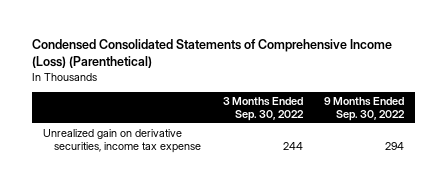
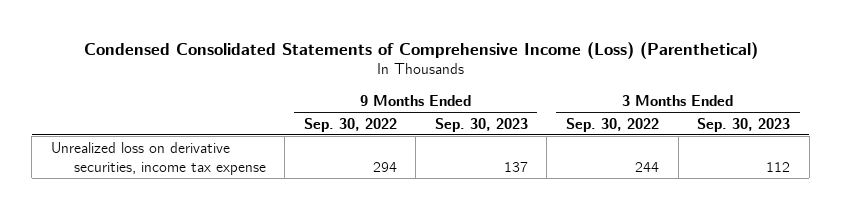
- | 3 Months Ended Sep. 30, 2022 | 9 Months Ended Sep. 30, 2022
+ | 9 Months Ended Sep. 30, 2022 | 9 Months Ended Sep. 30, 2023 | 3 Months Ended Sep. 30, 2022 | 3 Months Ended Sep. 30, 2023
- Unrealized gain on derivative securities, income tax expense | 244 | 294
+ Unrealized loss on derivative securities, income tax expense | 294 | 137 | 244 | 112

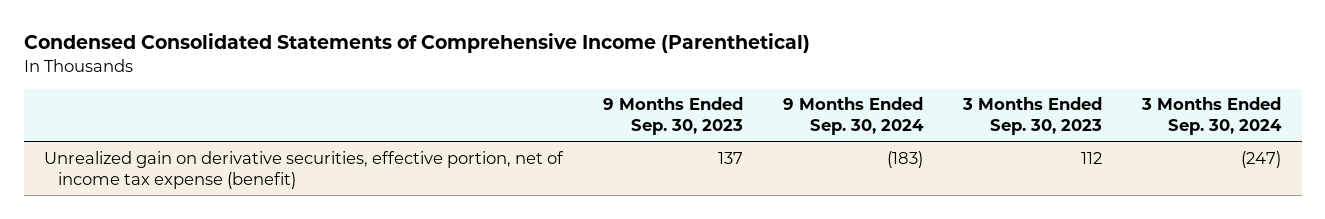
- Condensed Consolidated Statements of Comprehensive Income (Loss) (Parenthetical)
+ Condensed Consolidated Statements of Comprehensive Income (Parenthetical)
- | 9 Months Ended Sep. 30, 2022 | 9 Months Ended Sep. 30, 2023 | 3 Months Ended Sep. 30, 2022 | 3 Months Ended Sep. 30, 2023
+ | 9 Months Ended Sep. 30, 2023 | 9 Months Ended Sep. 30, 2024 | 3 Months Ended Sep. 30, 2023 | 3 Months Ended Sep. 30, 2024
- Unrealized loss on derivative securities, income tax expense | 294 | 137 | 244 | 112
+ Unrealized gain on derivative securities, effective portion, net of income tax expense (benefit) | 137 | (183) | 112 | (247)

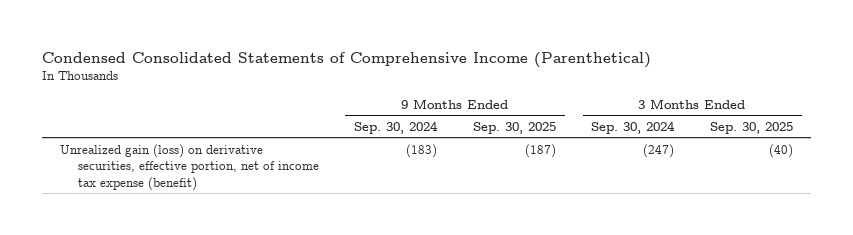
- | 9 Months Ended Sep. 30, 2023 | 9 Months Ended Sep. 30, 2024 | 3 Months Ended Sep. 30, 2023 | 3 Months Ended Sep. 30, 2024
+ | 9 Months Ended Sep. 30, 2024 | 9 Months Ended Sep. 30, 2025 | 3 Months Ended Sep. 30, 2024 | 3 Months Ended Sep. 30, 2025
- Unrealized gain on derivative securities, effective portion, net of income tax expense (benefit) | 137 | (183) | 112 | (247)
+ Unrealized gain (loss) on derivative securities, effective portion, net of income tax expense (benefit) | (183) | (187) | (247) | (40)

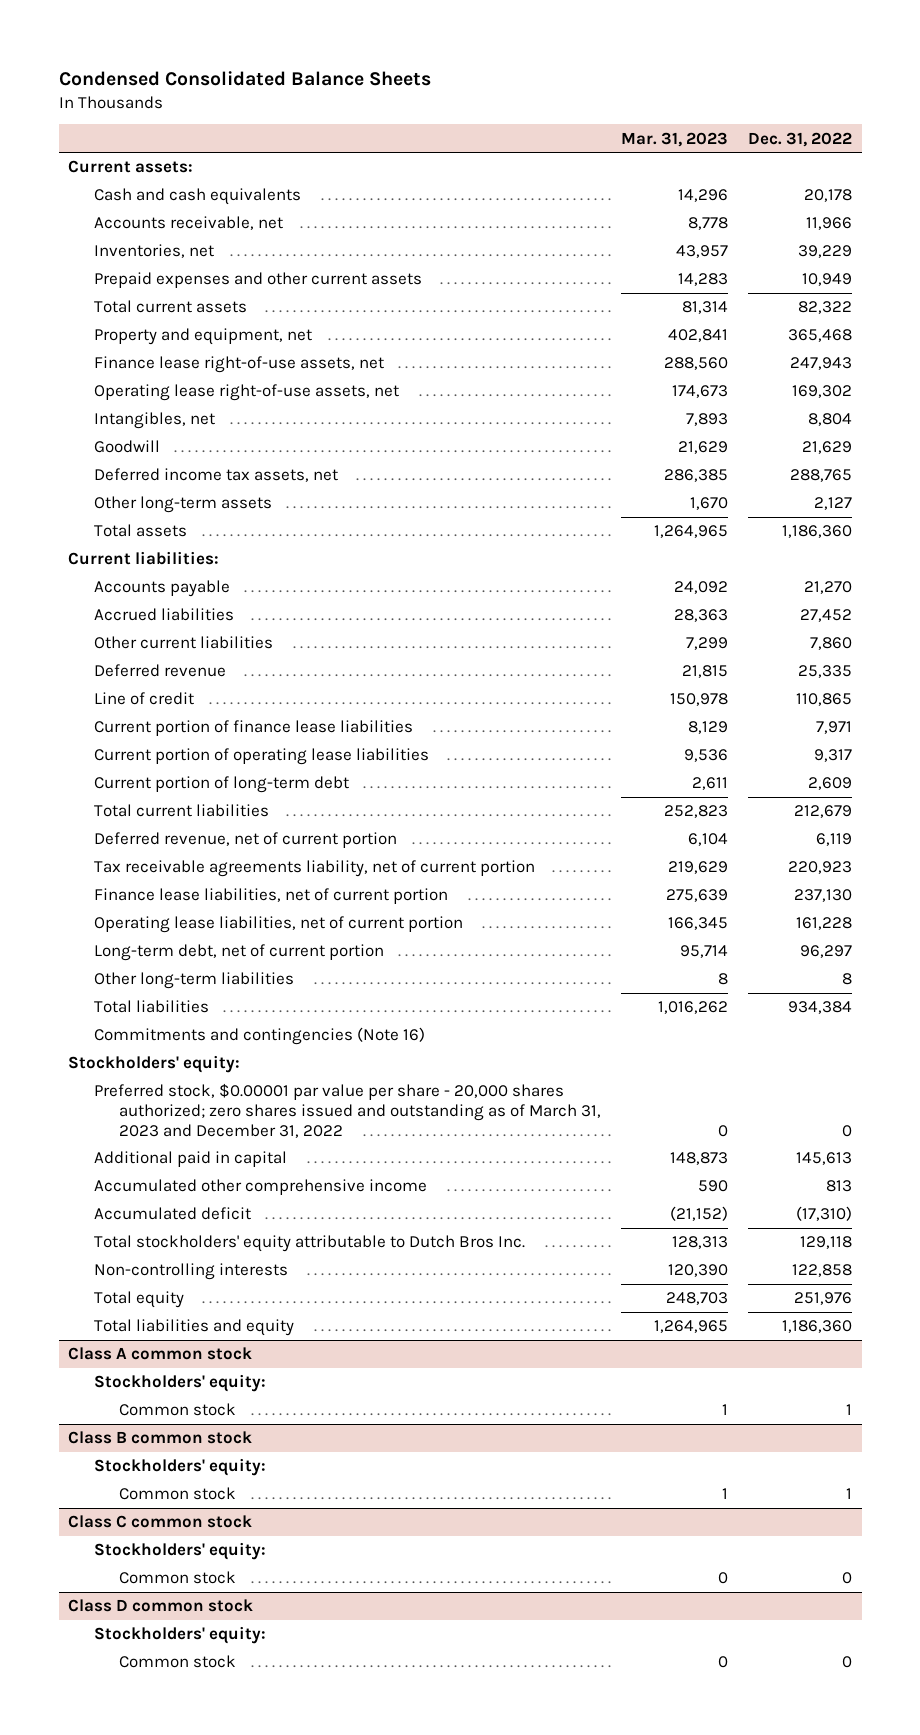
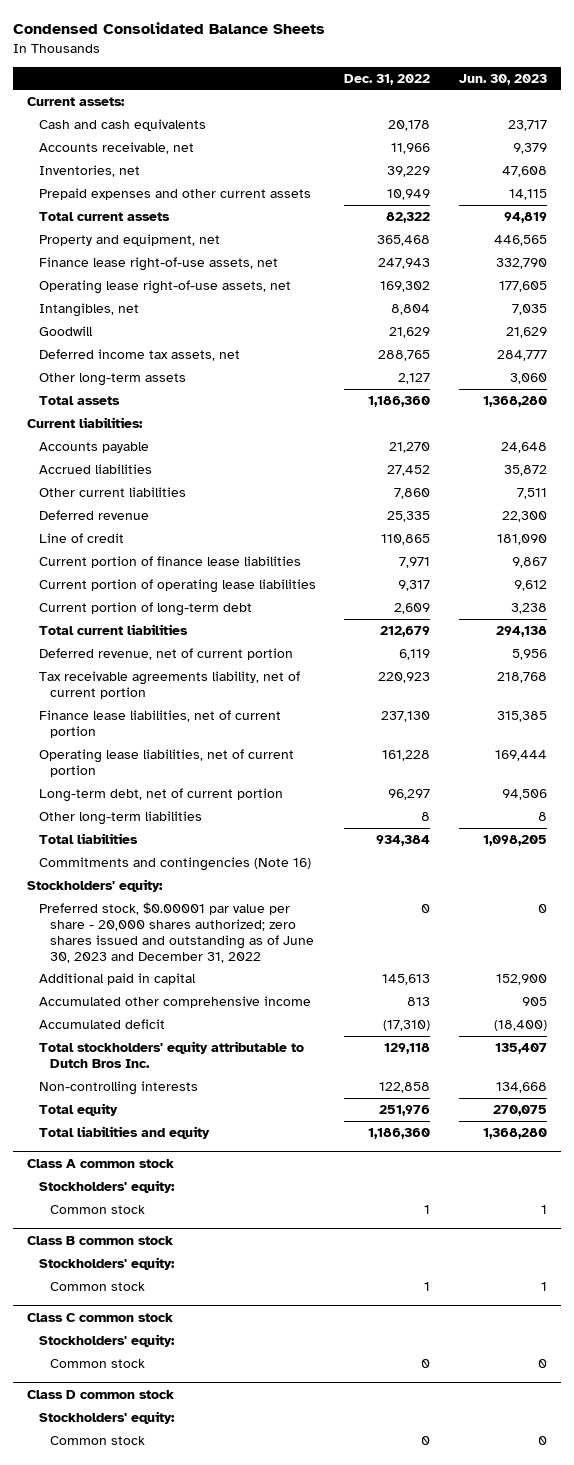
- | Mar. 31, 2023 | Dec. 31, 2022
+ | Dec. 31, 2022 | Jun. 30, 2023
- Preferred stock, $0.00001 par value per share - 20,000 shares authorized; zero shares issued and outstanding as of March 31, 2023 and December 31, 2022 | 0 | 0
+ Preferred stock, $0.00001 par value per share - 20,000 shares authorized; zero shares issued and outstanding as of June 30, 2023 and December 31, 2022 | 0 | 0

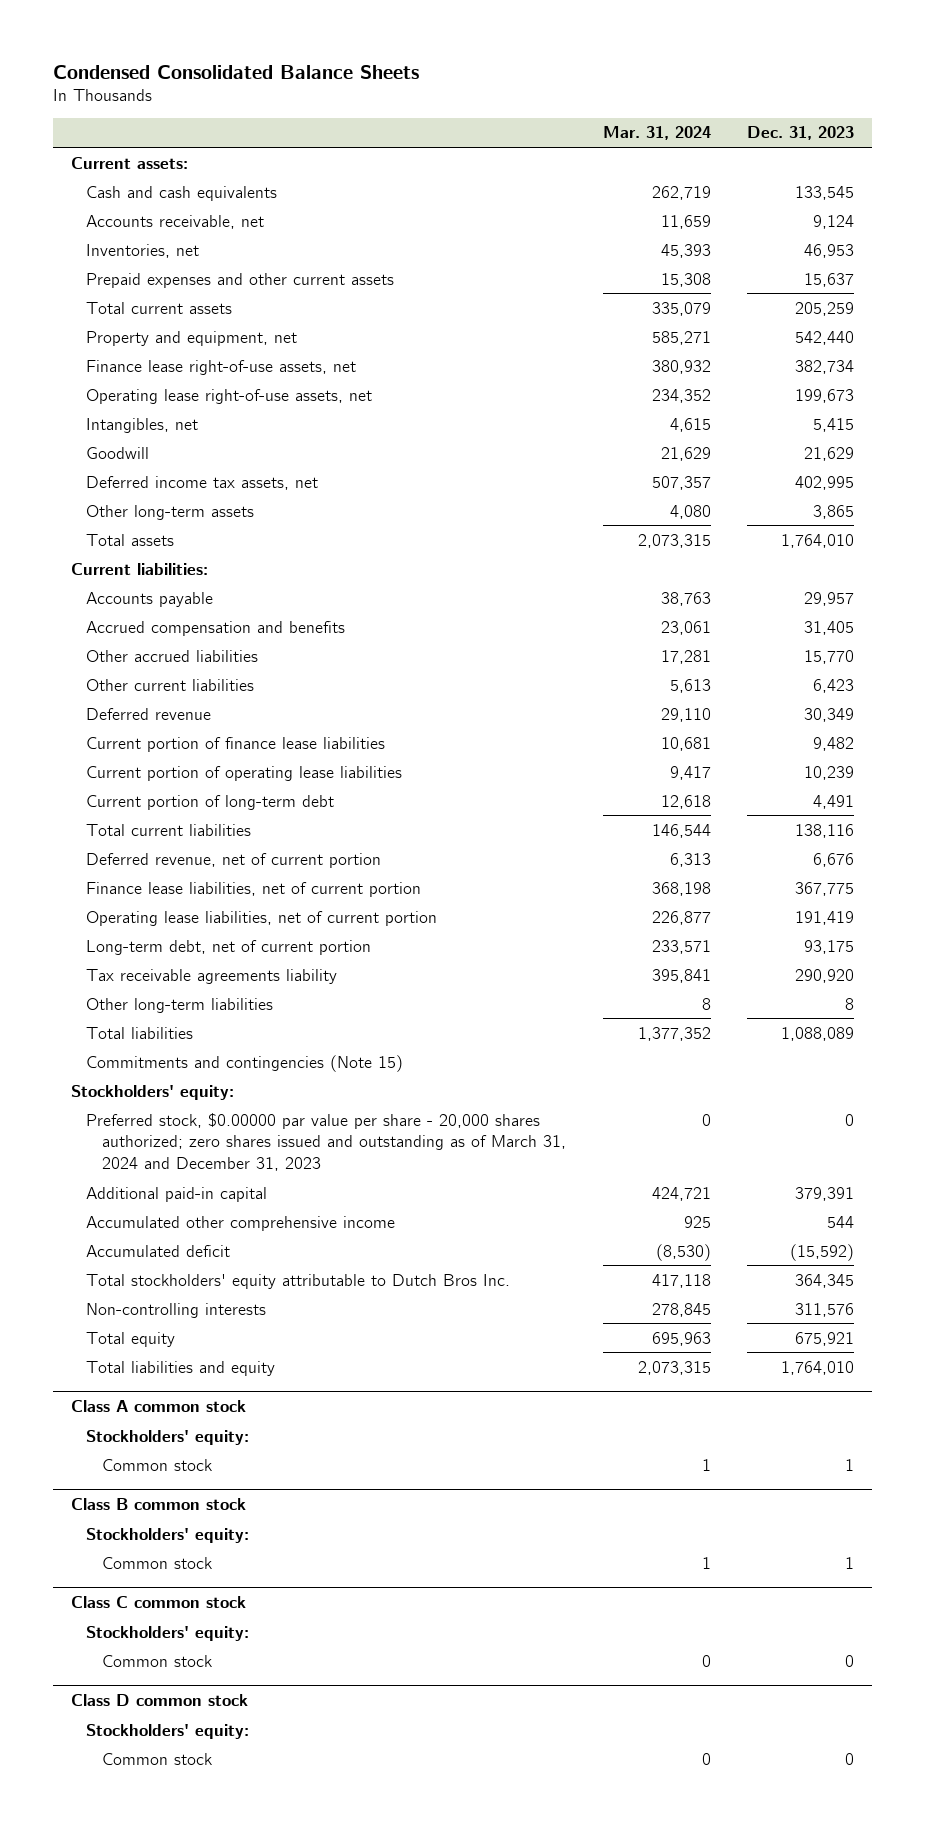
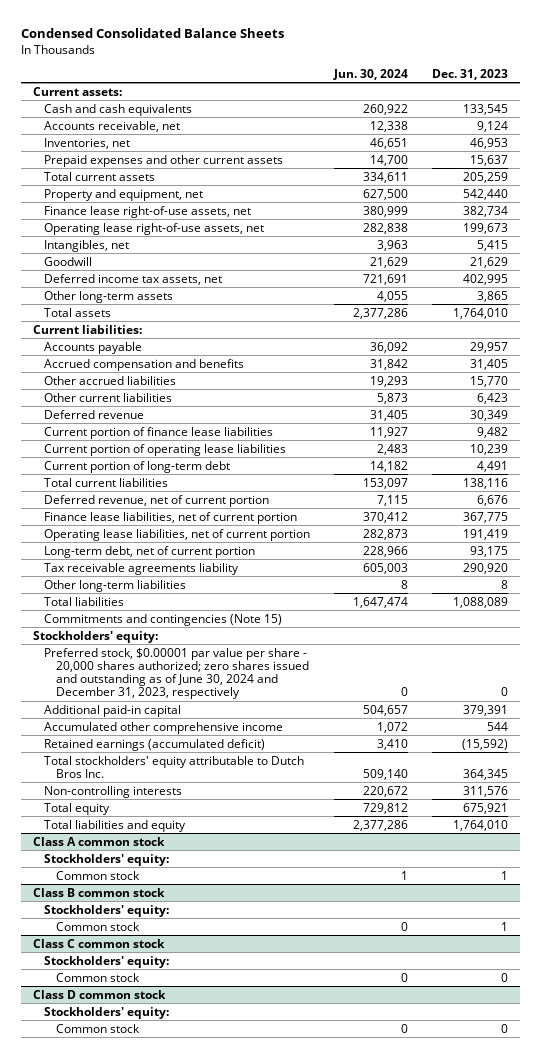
- | Mar. 31, 2024 | Dec. 31, 2023
+ | Jun. 30, 2024 | Dec. 31, 2023
- Preferred stock, $0.00000 par value per share - 20,000 shares authorized; zero shares issued and outstanding as of March 31, 2024 and December 31, 2023 | 0 | 0
+ Preferred stock, $0.00001 par value per share - 20,000 shares authorized; zero shares issued and outstanding as of June 30, 2024 and December 31, 2023, respectively | 0 | 0
- Accumulated deficit | (8,530) | (15,592)
+ Retained earnings (accumulated deficit) | 3,410 | (15,592)

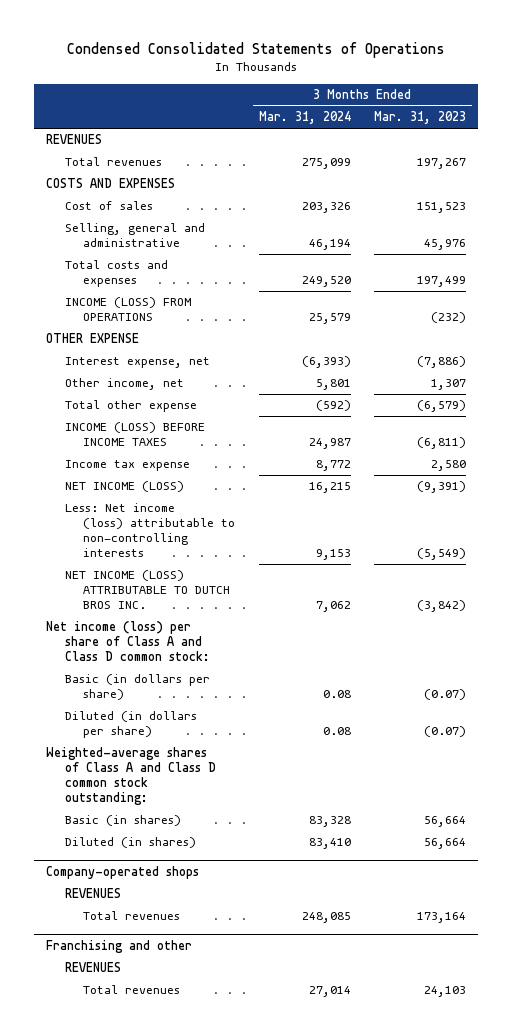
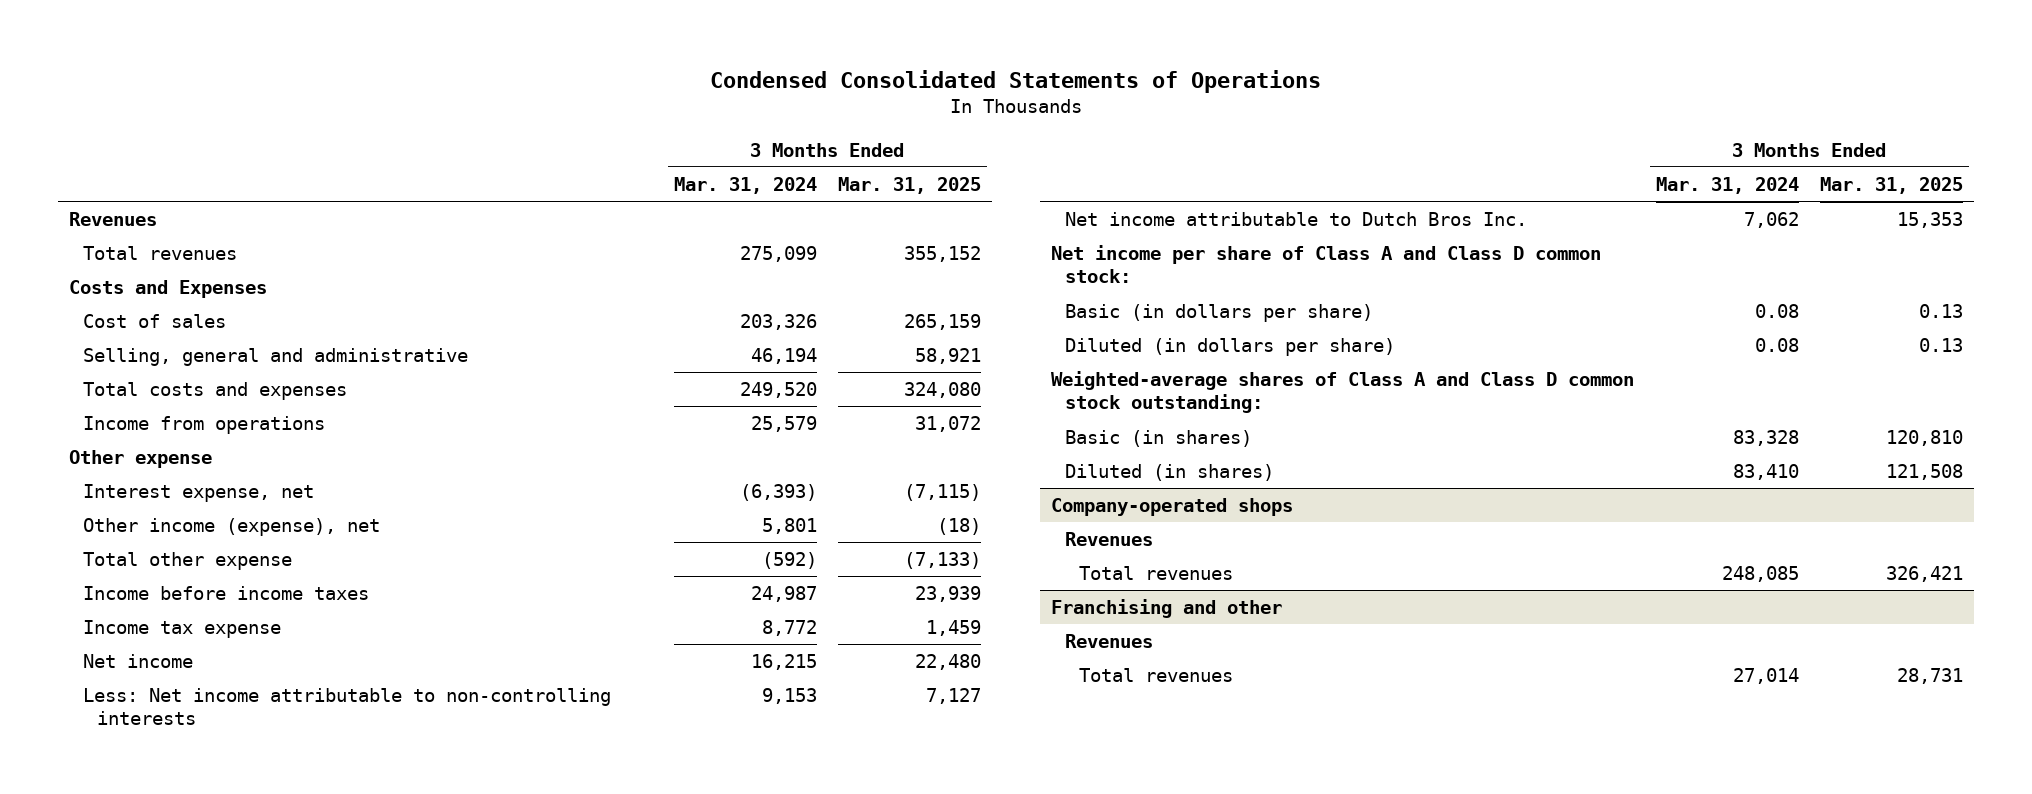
- | 3 Months Ended Mar. 31, 2024 | 3 Months Ended Mar. 31, 2023
+ | 3 Months Ended Mar. 31, 2024 | 3 Months Ended Mar. 31, 2025
- REVENUES
+ Revenues
- COSTS AND EXPENSES
+ Costs and Expenses
- INCOME (LOSS) FROM OPERATIONS | 25,579 | (232)
- OTHER EXPENSE
+ Income from operations | 25,579 | 31,072
+ Other expense
- Other income, net | 5,801 | 1,307
+ Other income (expense), net | 5,801 | (18)
- INCOME (LOSS) BEFORE INCOME TAXES | 24,987 | (6,811)
+ Income before income taxes | 24,987 | 23,939
- NET INCOME (LOSS) | 16,215 | (9,391)
- Less: Net income (loss) attributable to non-controlling interests | 9,153 | (5,549)
- NET INCOME (LOSS) ATTRIBUTABLE TO DUTCH BROS INC. | 7,062 | (3,842)
- Net income (loss) per share of Class A and Class D common stock:
+ Net income | 16,215 | 22,480
+ Less: Net income attributable to non-controlling interests | 9,153 | 7,127
+ Net income attributable to Dutch Bros Inc. | 7,062 | 15,353
+ Net income per share of Class A and Class D common stock:
@ Company-operated shops
- REVENUES
+ Revenues
@ Franchising and other
- REVENUES
+ Revenues

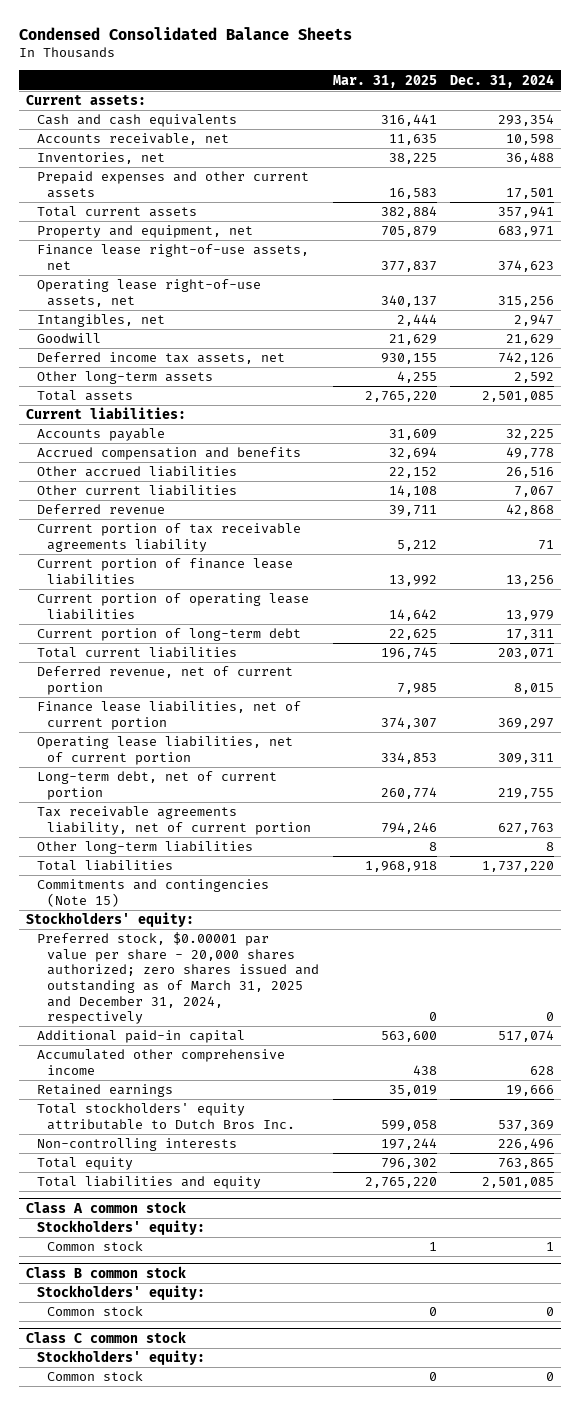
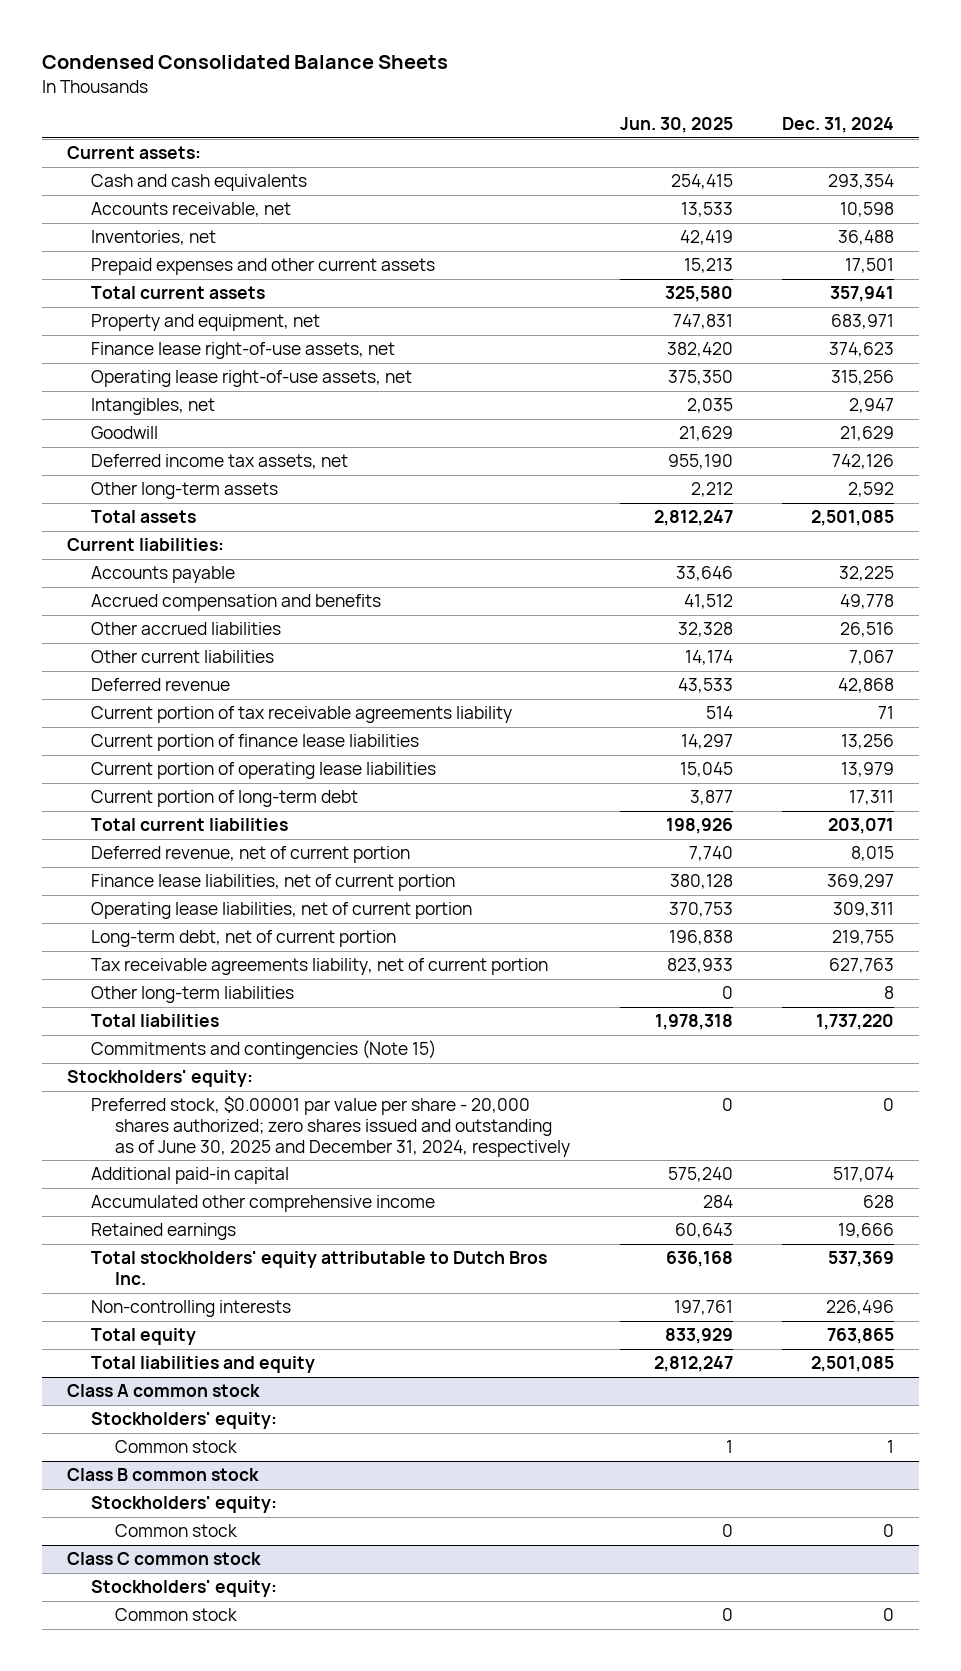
- | Mar. 31, 2025 | Dec. 31, 2024
+ | Jun. 30, 2025 | Dec. 31, 2024
- Preferred stock, $0.00001 par value per share - 20,000 shares authorized; zero shares issued and outstanding as of March 31, 2025 and December 31, 2024, respectively | 0 | 0
+ Preferred stock, $0.00001 par value per share - 20,000 shares authorized; zero shares issued and outstanding as of June 30, 2025 and December 31, 2024, respectively | 0 | 0

